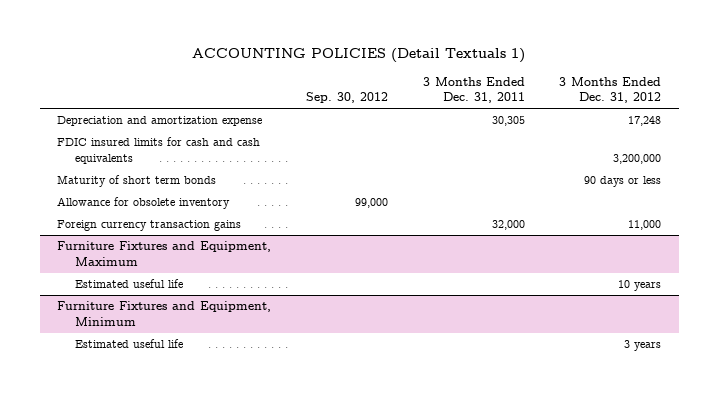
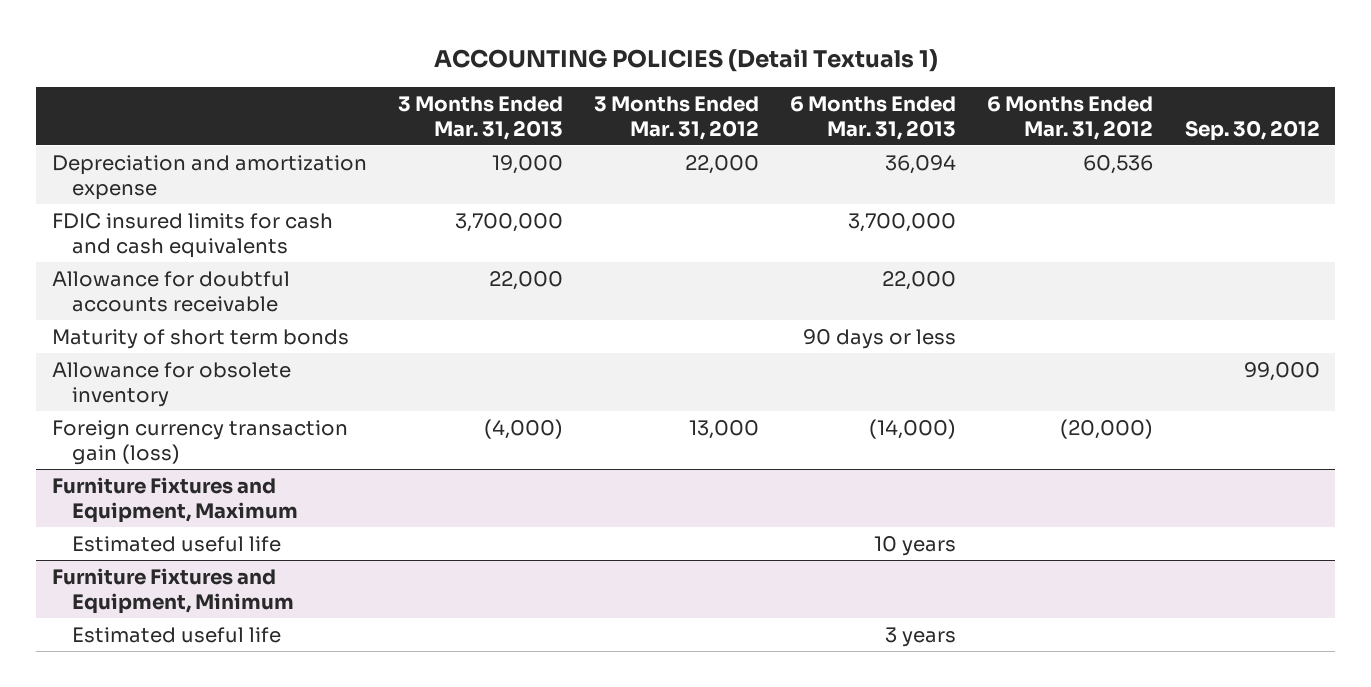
- | Sep. 30, 2012 | 3 Months Ended Dec. 31, 2011 | 3 Months Ended Dec. 31, 2012
+ | 3 Months Ended Mar. 31, 2013 | 3 Months Ended Mar. 31, 2012 | 6 Months Ended Mar. 31, 2013 | 6 Months Ended Mar. 31, 2012 | Sep. 30, 2012
+ Allowance for doubtful accounts receivable | 22,000 | | 22,000 | |
- Foreign currency transaction gains | | 32,000 | 11,000
+ Foreign currency transaction gain (loss) | (4,000) | 13,000 | (14,000) | (20,000) |

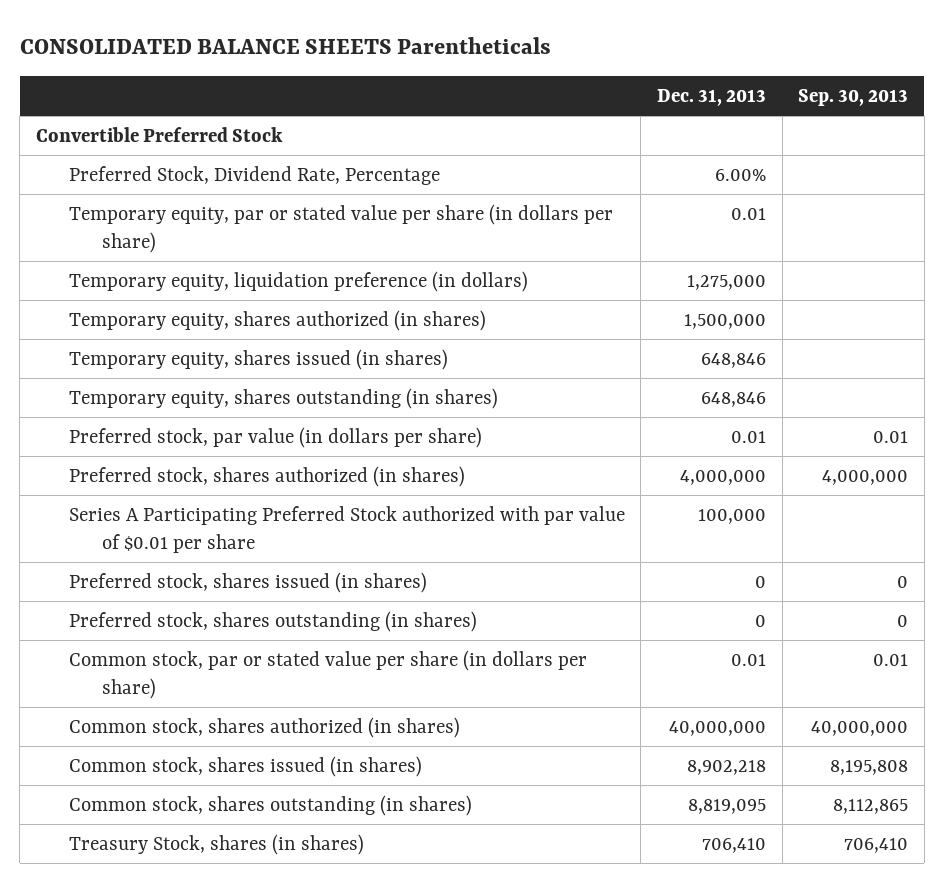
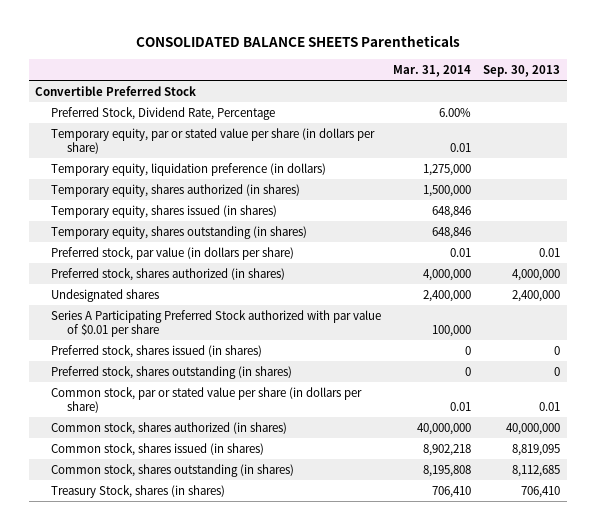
- | Dec. 31, 2013 | Sep. 30, 2013
+ | Mar. 31, 2014 | Sep. 30, 2013
+ Undesignated shares | 2,400,000 | 2,400,000
- Common stock, shares issued (in shares) | 8,902,218 | 8,195,808
- Common stock, shares outstanding (in shares) | 8,819,095 | 8,112,865
+ Common stock, shares issued (in shares) | 8,902,218 | 8,819,095
+ Common stock, shares outstanding (in shares) | 8,195,808 | 8,112,685

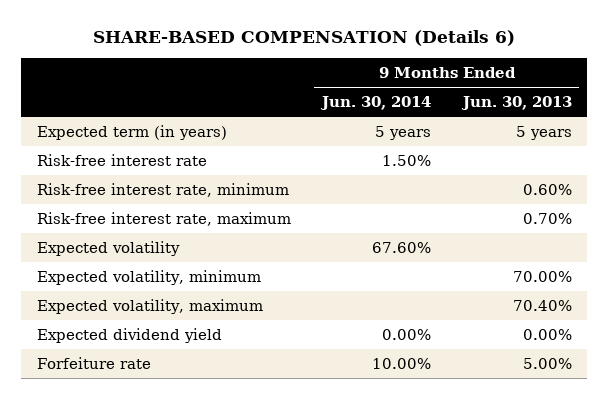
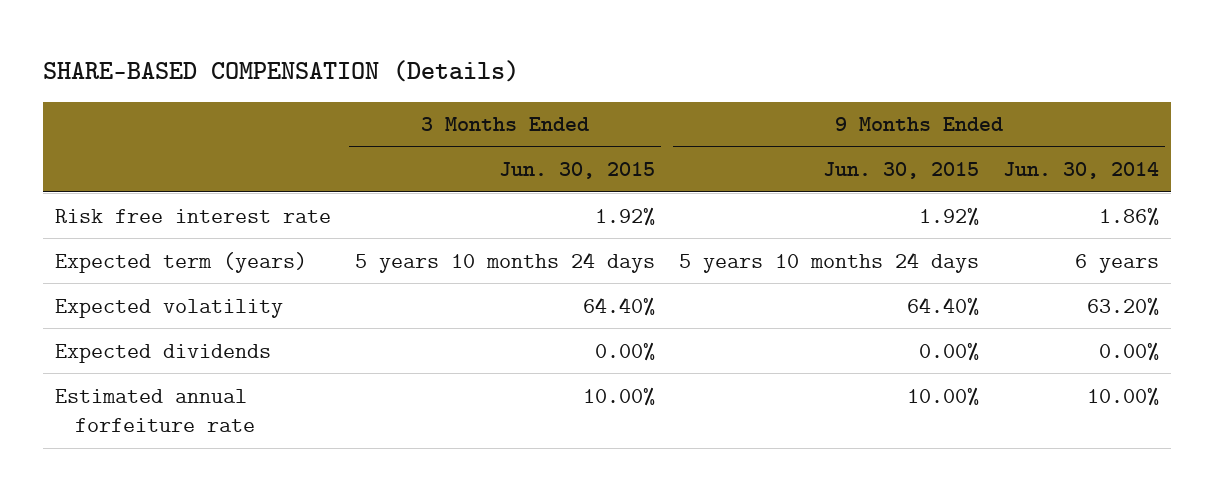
- SHARE-BASED COMPENSATION (Details 6)
+ SHARE-BASED COMPENSATION (Details)
- | 9 Months Ended Jun. 30, 2014 | 9 Months Ended Jun. 30, 2013
+ | 3 Months Ended Jun. 30, 2015 | 9 Months Ended Jun. 30, 2015 | 9 Months Ended Jun. 30, 2014
- Expected term (in years) | 5 years | 5 years
- Risk-free interest rate | 1.50% |
- Risk-free interest rate, minimum | | 0.60%
- Risk-free interest rate, maximum | | 0.70%
- Expected volatility | 67.60% |
- Expected volatility, minimum | | 70.00%
- Expected volatility, maximum | | 70.40%
- Expected dividend yield | 0.00% | 0.00%
- Forfeiture rate | 10.00% | 5.00%
+ Risk free interest rate | 1.92% | 1.92% | 1.86%
+ Expected term (years) | 5 years 10 months 24 days | 5 years 10 months 24 days | 6 years
+ Expected volatility | 64.40% | 64.40% | 63.20%
+ Expected dividends | 0.00% | 0.00% | 0.00%
+ Estimated annual forfeiture rate | 10.00% | 10.00% | 10.00%

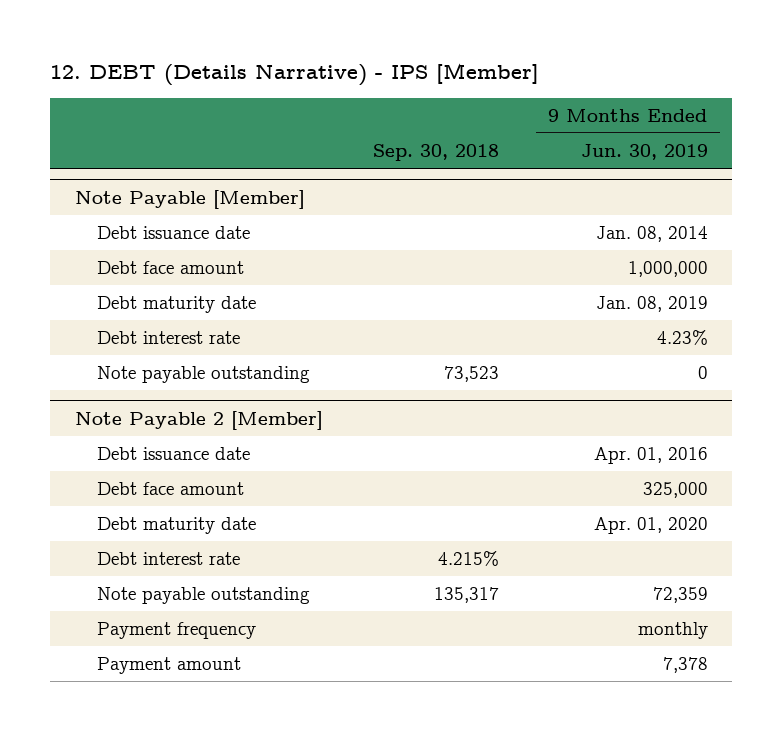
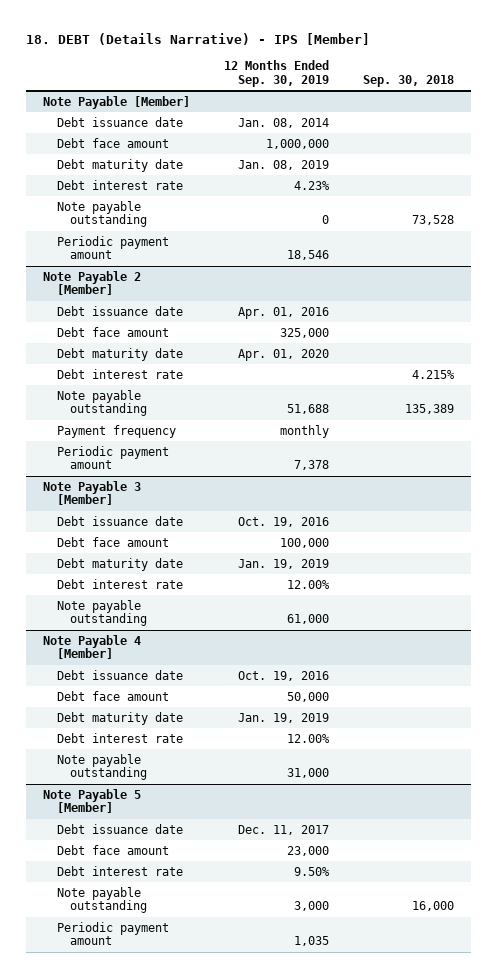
- 12. DEBT (Details Narrative) - IPS [Member]
+ 18. DEBT (Details Narrative) - IPS [Member]
- | Sep. 30, 2018 | 9 Months Ended Jun. 30, 2019
+ | 12 Months Ended Sep. 30, 2019 | Sep. 30, 2018
@ Note Payable [Member]
- Note payable outstanding | 73,523 | 0
+ Note payable outstanding | 0 | 73,528
+ Periodic payment amount | 18,546 |
@ Note Payable 2 [Member]
- Note payable outstanding | 135,317 | 72,359
+ Note payable outstanding | 51,688 | 135,389
- Payment amount | | 7,378
+ Periodic payment amount | 7,378 |
+ Note Payable 3 [Member]
+ Debt issuance date | Oct. 19, 2016 |
+ Debt face amount | 100,000 |
+ Debt maturity date | Jan. 19, 2019 |
+ Debt interest rate | 12.00% |
+ Note payable outstanding | 61,000 |
+ Note Payable 4 [Member]
+ Debt issuance date | Oct. 19, 2016 |
+ Debt face amount | 50,000 |
+ Debt maturity date | Jan. 19, 2019 |
+ Debt interest rate | 12.00% |
+ Note payable outstanding | 31,000 |
+ Note Payable 5 [Member]
+ Debt issuance date | Dec. 11, 2017 |
+ Debt face amount | 23,000 |
+ Debt interest rate | 9.50% |
+ Note payable outstanding | 3,000 | 16,000
+ Periodic payment amount | 1,035 |

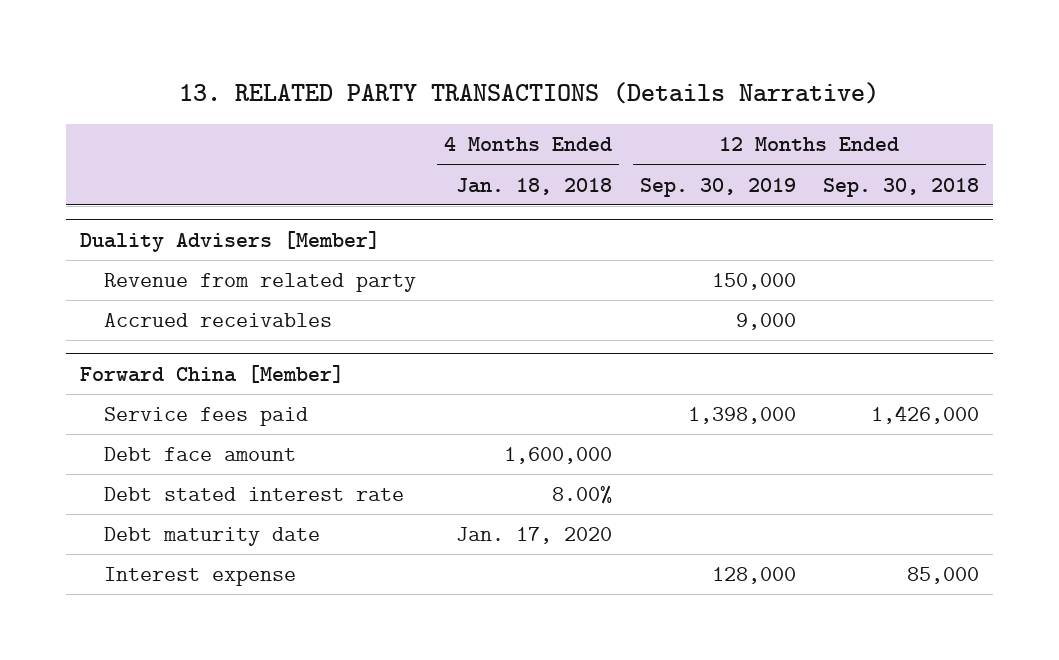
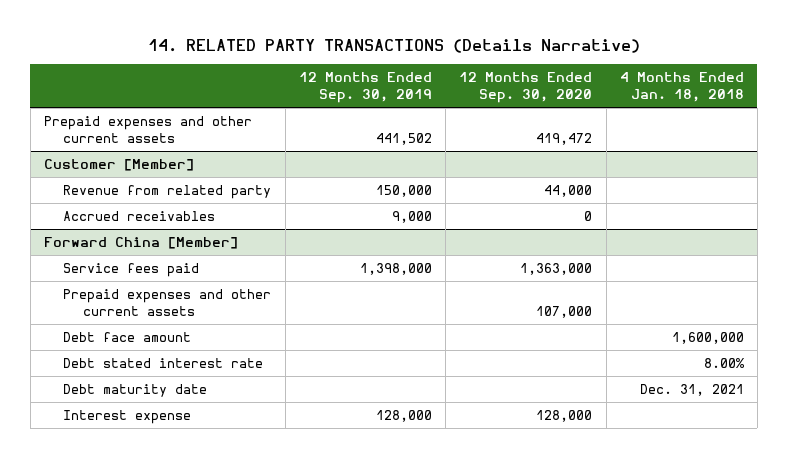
- 13. RELATED PARTY TRANSACTIONS (Details Narrative)
+ 14. RELATED PARTY TRANSACTIONS (Details Narrative)
- | 4 Months Ended Jan. 18, 2018 | 12 Months Ended Sep. 30, 2019 | 12 Months Ended Sep. 30, 2018
+ | 12 Months Ended Sep. 30, 2019 | 12 Months Ended Sep. 30, 2020 | 4 Months Ended Jan. 18, 2018
- Duality Advisers [Member]
+ Prepaid expenses and other current assets | 441,502 | 419,472 |
+ Customer [Member]
@ Forward China [Member]
+ Prepaid expenses and other current assets | | 107,000 |
- Debt maturity date | Jan. 17, 2020 | |
+ Debt maturity date | | | Dec. 31, 2021

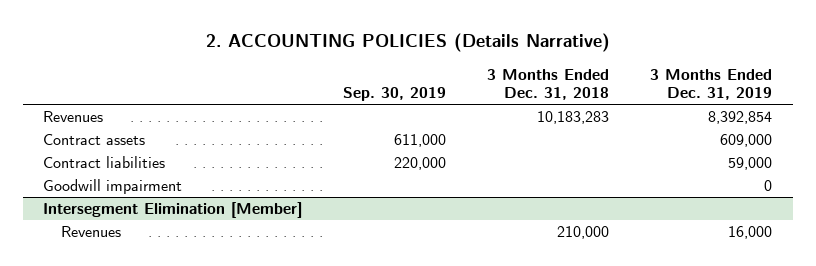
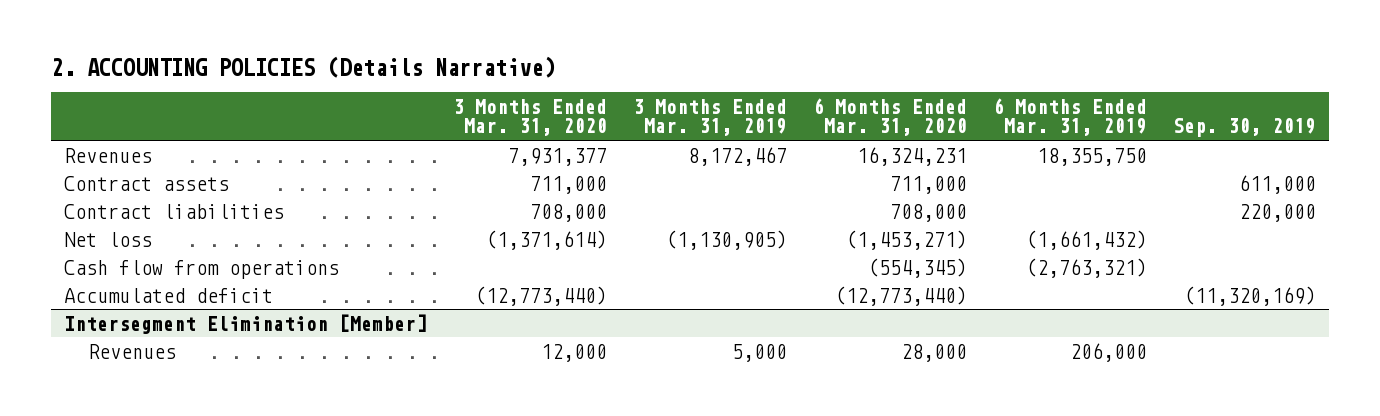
- | Sep. 30, 2019 | 3 Months Ended Dec. 31, 2018 | 3 Months Ended Dec. 31, 2019
+ | 3 Months Ended Mar. 31, 2020 | 3 Months Ended Mar. 31, 2019 | 6 Months Ended Mar. 31, 2020 | 6 Months Ended Mar. 31, 2019 | Sep. 30, 2019
- Goodwill impairment | | | 0
+ Net loss | (1,371,614) | (1,130,905) | (1,453,271) | (1,661,432) |
+ Cash flow from operations | | | (554,345) | (2,763,321) |
+ Accumulated deficit | (12,773,440) | | (12,773,440) | | (11,320,169)

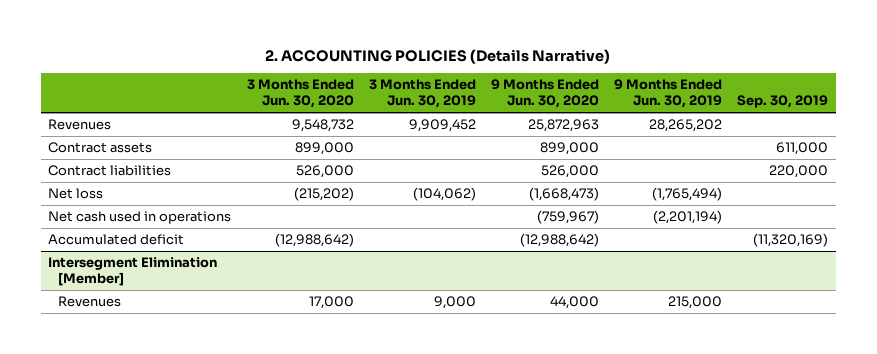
- | 3 Months Ended Mar. 31, 2020 | 3 Months Ended Mar. 31, 2019 | 6 Months Ended Mar. 31, 2020 | 6 Months Ended Mar. 31, 2019 | Sep. 30, 2019
+ | 3 Months Ended Jun. 30, 2020 | 3 Months Ended Jun. 30, 2019 | 9 Months Ended Jun. 30, 2020 | 9 Months Ended Jun. 30, 2019 | Sep. 30, 2019
- Cash flow from operations | | | (554,345) | (2,763,321) |
+ Net cash used in operations | | | (759,967) | (2,201,194) |

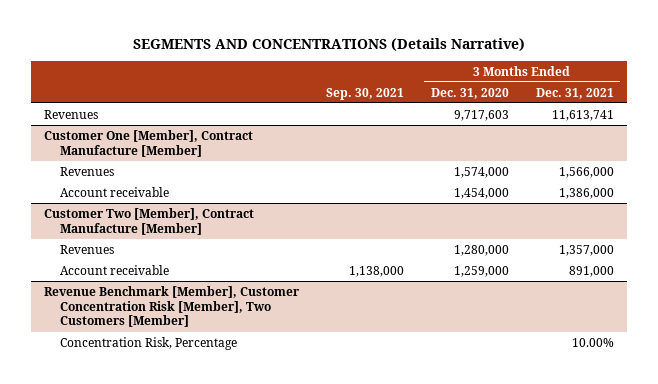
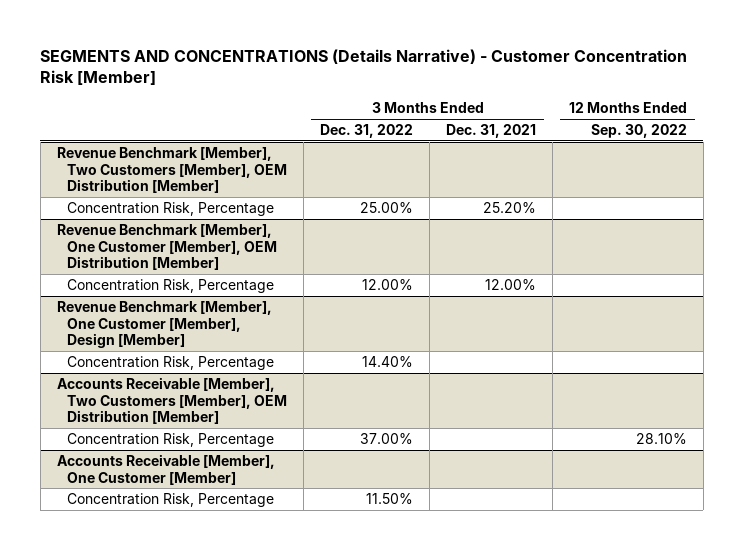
- SEGMENTS AND CONCENTRATIONS (Details Narrative)
+ SEGMENTS AND CONCENTRATIONS (Details Narrative) - Customer Concentration Risk [Member]
- | Sep. 30, 2021 | 3 Months Ended Dec. 31, 2020 | 3 Months Ended Dec. 31, 2021
+ | 3 Months Ended Dec. 31, 2022 | 3 Months Ended Dec. 31, 2021 | 12 Months Ended Sep. 30, 2022
- Revenues | | 9,717,603 | 11,613,741
- Customer One [Member], Contract Manufacture [Member]
- Revenues | | 1,574,000 | 1,566,000
- Account receivable | | 1,454,000 | 1,386,000
- Customer Two [Member], Contract Manufacture [Member]
- Revenues | | 1,280,000 | 1,357,000
- Account receivable | 1,138,000 | 1,259,000 | 891,000
- Revenue Benchmark [Member], Customer Concentration Risk [Member], Two Customers [Member]
- Concentration Risk, Percentage | | | 10.00%
+ Revenue Benchmark [Member], Two Customers [Member], OEM Distribution [Member]
+ Concentration Risk, Percentage | 25.00% | 25.20% |
+ Revenue Benchmark [Member], One Customer [Member], OEM Distribution [Member]
+ Concentration Risk, Percentage | 12.00% | 12.00% |
+ Revenue Benchmark [Member], One Customer [Member], Design [Member]
+ Concentration Risk, Percentage | 14.40% | |
+ Accounts Receivable [Member], Two Customers [Member], OEM Distribution [Member]
+ Concentration Risk, Percentage | 37.00% | | 28.10%
+ Accounts Receivable [Member], One Customer [Member]
+ Concentration Risk, Percentage | 11.50% | |

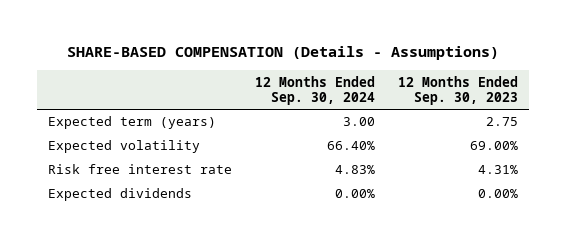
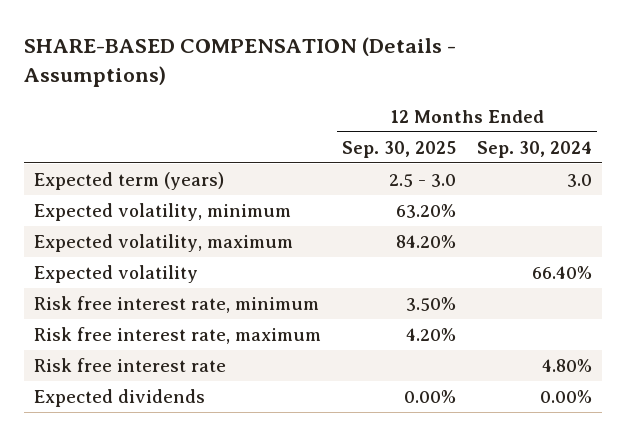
- | 12 Months Ended Sep. 30, 2024 | 12 Months Ended Sep. 30, 2023
+ | 12 Months Ended Sep. 30, 2025 | 12 Months Ended Sep. 30, 2024
- Expected term (years) | 3.00 | 2.75
+ Expected term (years) | 2.5 - 3.0 | 3.0
+ Expected volatility, minimum | 63.20% |
+ Expected volatility, maximum | 84.20% |
- Risk free interest rate | 4.83% | 4.31%
+ Risk free interest rate, minimum | 3.50% |
+ Risk free interest rate, maximum | 4.20% |
+ Risk free interest rate | | 4.80%

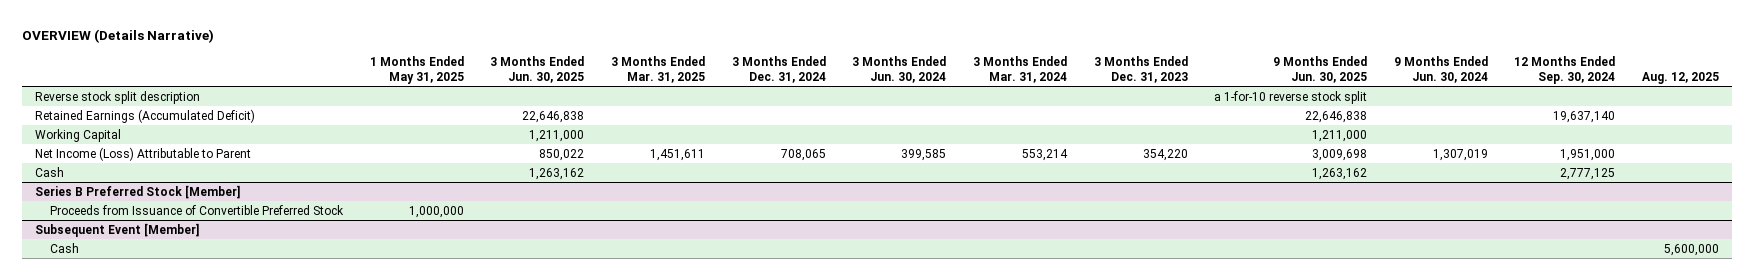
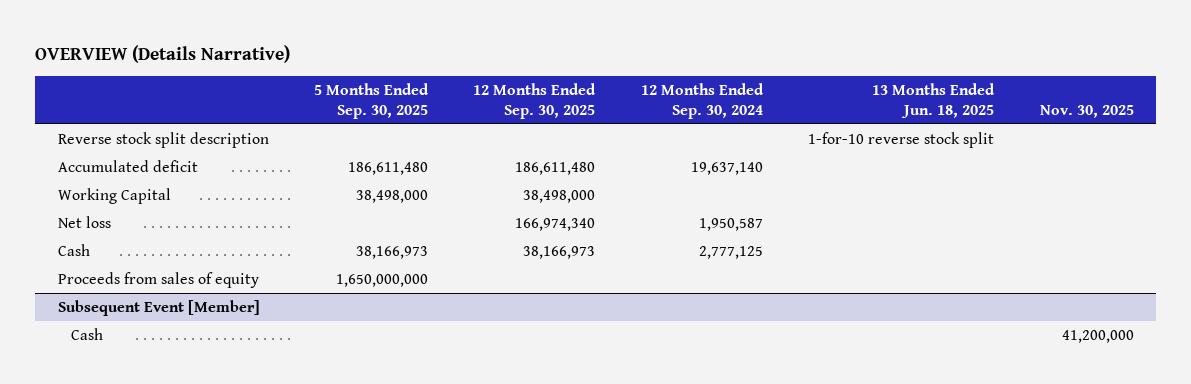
- | 1 Months Ended May 31, 2025 | 3 Months Ended Jun. 30, 2025 | 3 Months Ended Mar. 31, 2025 | 3 Months Ended Dec. 31, 2024 | 3 Months Ended Jun. 30, 2024 | 3 Months Ended Mar. 31, 2024 | 3 Months Ended Dec. 31, 2023 | 9 Months Ended Jun. 30, 2025 | 9 Months Ended Jun. 30, 2024 | 12 Months Ended Sep. 30, 2024 | Aug. 12, 2025
+ | 5 Months Ended Sep. 30, 2025 | 12 Months Ended Sep. 30, 2025 | 12 Months Ended Sep. 30, 2024 | 13 Months Ended Jun. 18, 2025 | Nov. 30, 2025
- Retained Earnings (Accumulated Deficit) | | 22,646,838 | | | | | | 22,646,838 | | 19,637,140 |
+ Accumulated deficit | 186,611,480 | 186,611,480 | 19,637,140 | |
- Net Income (Loss) Attributable to Parent | | 850,022 | 1,451,611 | 708,065 | 399,585 | 553,214 | 354,220 | 3,009,698 | 1,307,019 | 1,951,000 |
+ Net loss | | 166,974,340 | 1,950,587 | |
- Series B Preferred Stock [Member]
- Proceeds from Issuance of Convertible Preferred Stock | 1,000,000 | | | | | | | | | |
+ Proceeds from sales of equity | 1,650,000,000 | | | |

